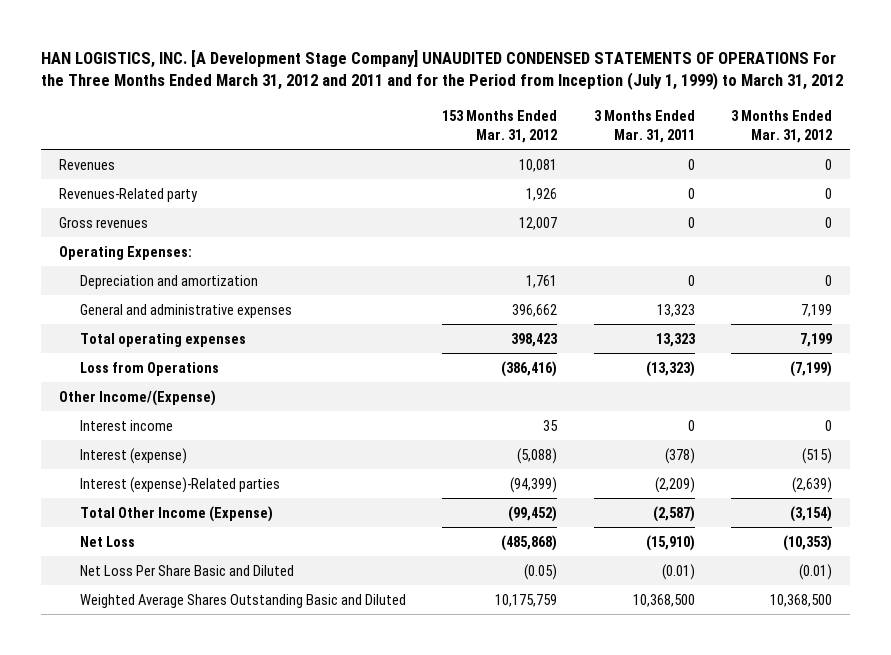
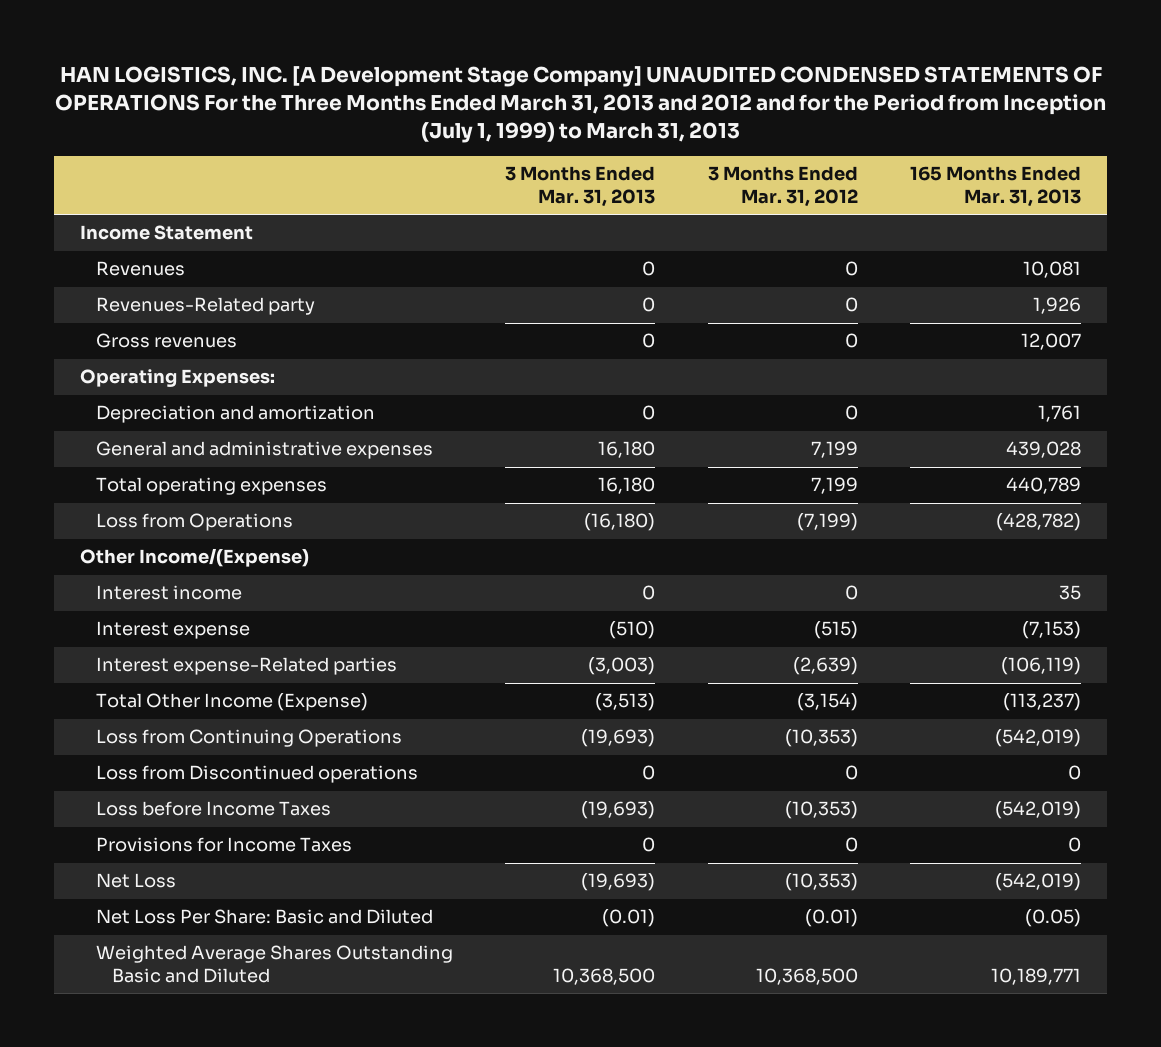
- HAN LOGISTICS, INC. [A Development Stage Company] UNAUDITED CONDENSED STATEMENTS OF OPERATIONS For the Three Months Ended March 31, 2012 and 2011 and for the Period from Inception (July 1, 1999) to March 31, 2012
+ HAN LOGISTICS, INC. [A Development Stage Company] UNAUDITED CONDENSED STATEMENTS OF OPERATIONS For the Three Months Ended March 31, 2013 and 2012 and for the Period from Inception (July 1, 1999) to March 31, 2013
- | 153 Months Ended Mar. 31, 2012 | 3 Months Ended Mar. 31, 2011 | 3 Months Ended Mar. 31, 2012
+ | 3 Months Ended Mar. 31, 2013 | 3 Months Ended Mar. 31, 2012 | 165 Months Ended Mar. 31, 2013
+ Income Statement
- Interest (expense) | (5,088) | (378) | (515)
- Interest (expense)-Related parties | (94,399) | (2,209) | (2,639)
+ Interest expense | (510) | (515) | (7,153)
+ Interest expense-Related parties | (3,003) | (2,639) | (106,119)
+ Loss from Continuing Operations | (19,693) | (10,353) | (542,019)
+ Loss from Discontinued operations | 0 | 0 | 0
+ Loss before Income Taxes | (19,693) | (10,353) | (542,019)
+ Provisions for Income Taxes | 0 | 0 | 0
- Net Loss Per Share Basic and Diluted | (0.05) | (0.01) | (0.01)
+ Net Loss Per Share: Basic and Diluted | (0.01) | (0.01) | (0.05)

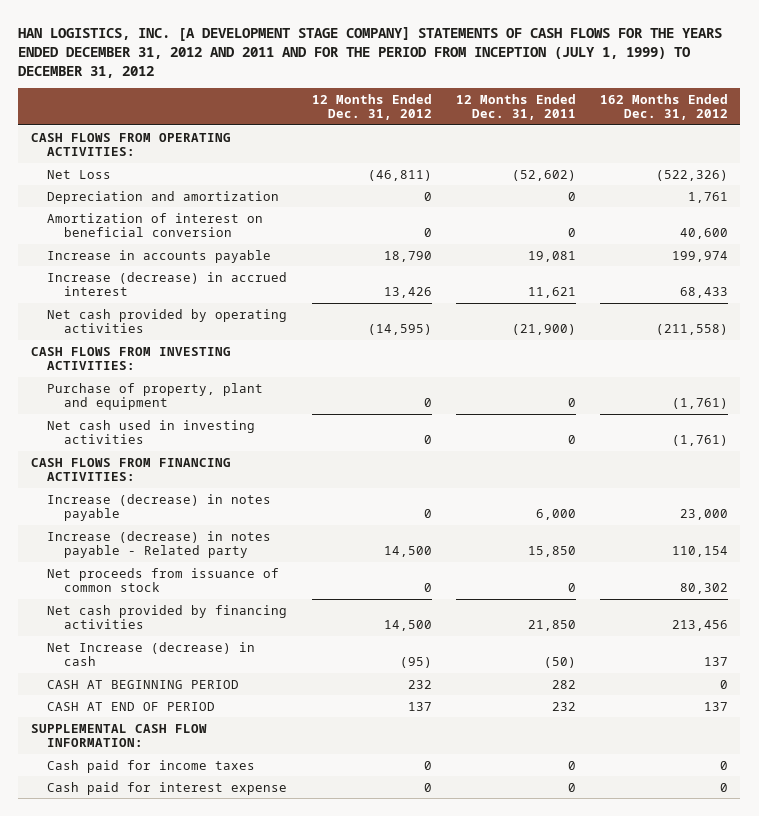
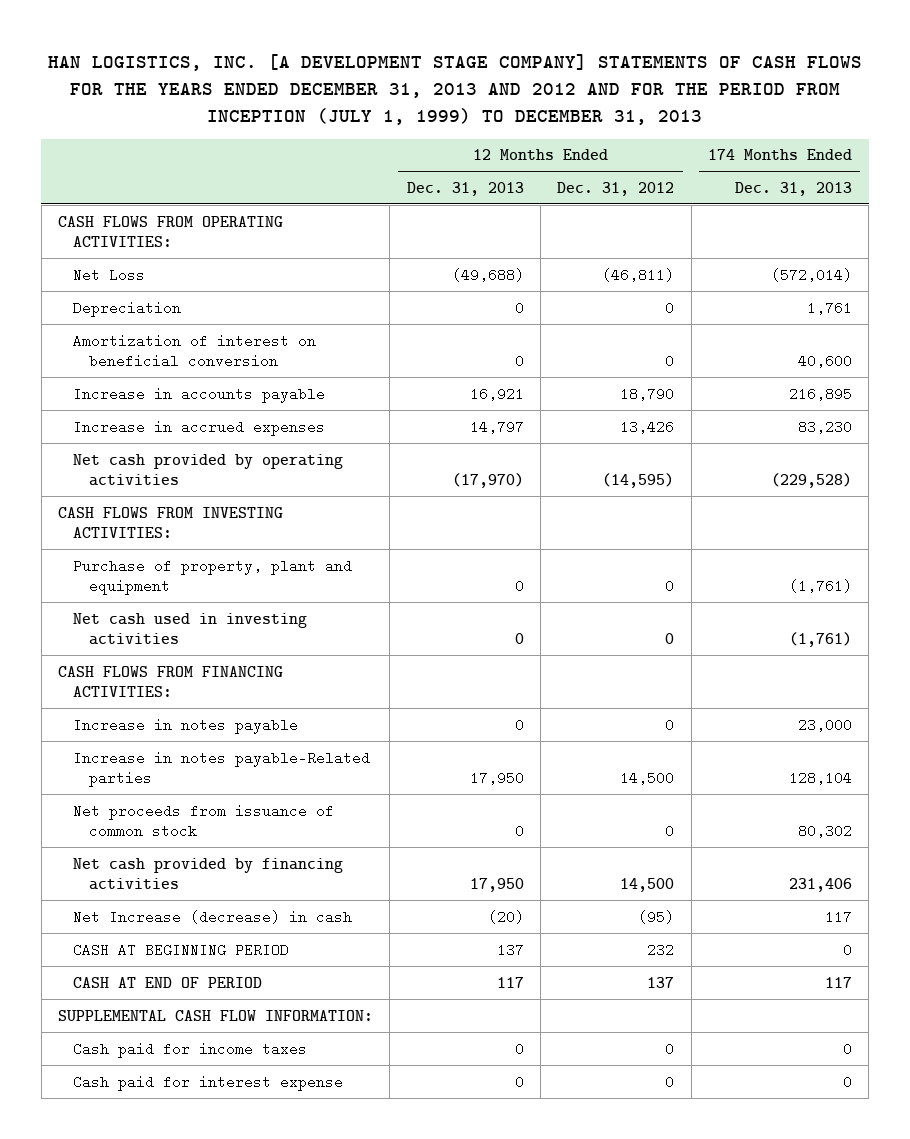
- HAN LOGISTICS, INC. [A DEVELOPMENT STAGE COMPANY] STATEMENTS OF CASH FLOWS FOR THE YEARS ENDED DECEMBER 31, 2012 AND 2011 AND FOR THE PERIOD FROM INCEPTION (JULY 1, 1999) TO DECEMBER 31, 2012
+ HAN LOGISTICS, INC. [A DEVELOPMENT STAGE COMPANY] STATEMENTS OF CASH FLOWS FOR THE YEARS ENDED DECEMBER 31, 2013 AND 2012 AND FOR THE PERIOD FROM INCEPTION (JULY 1, 1999) TO DECEMBER 31, 2013
- | 12 Months Ended Dec. 31, 2012 | 12 Months Ended Dec. 31, 2011 | 162 Months Ended Dec. 31, 2012
+ | 12 Months Ended Dec. 31, 2013 | 12 Months Ended Dec. 31, 2012 | 174 Months Ended Dec. 31, 2013
- Depreciation and amortization | 0 | 0 | 1,761
+ Depreciation | 0 | 0 | 1,761
- Increase (decrease) in accrued interest | 13,426 | 11,621 | 68,433
+ Increase in accrued expenses | 14,797 | 13,426 | 83,230
- Increase (decrease) in notes payable | 0 | 6,000 | 23,000
- Increase (decrease) in notes payable - Related party | 14,500 | 15,850 | 110,154
+ Increase in notes payable | 0 | 0 | 23,000
+ Increase in notes payable-Related parties | 17,950 | 14,500 | 128,104

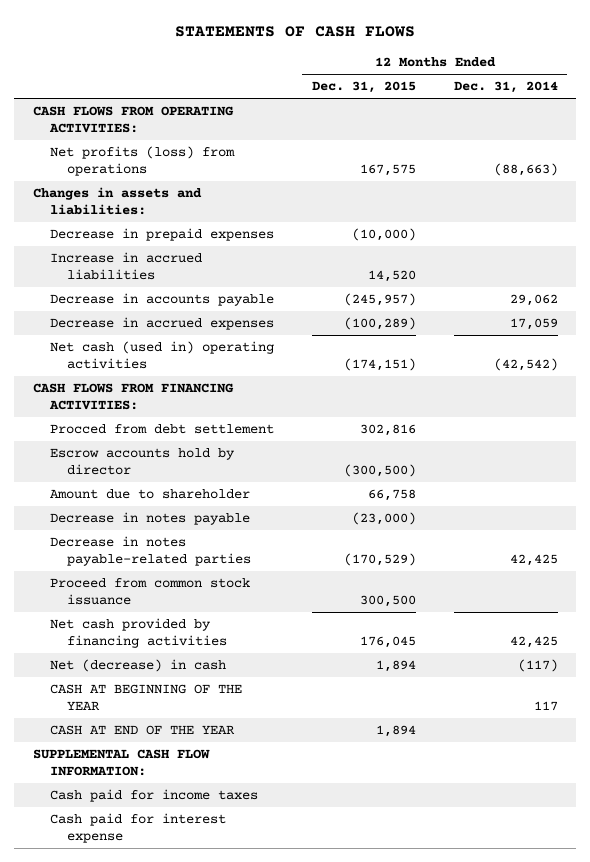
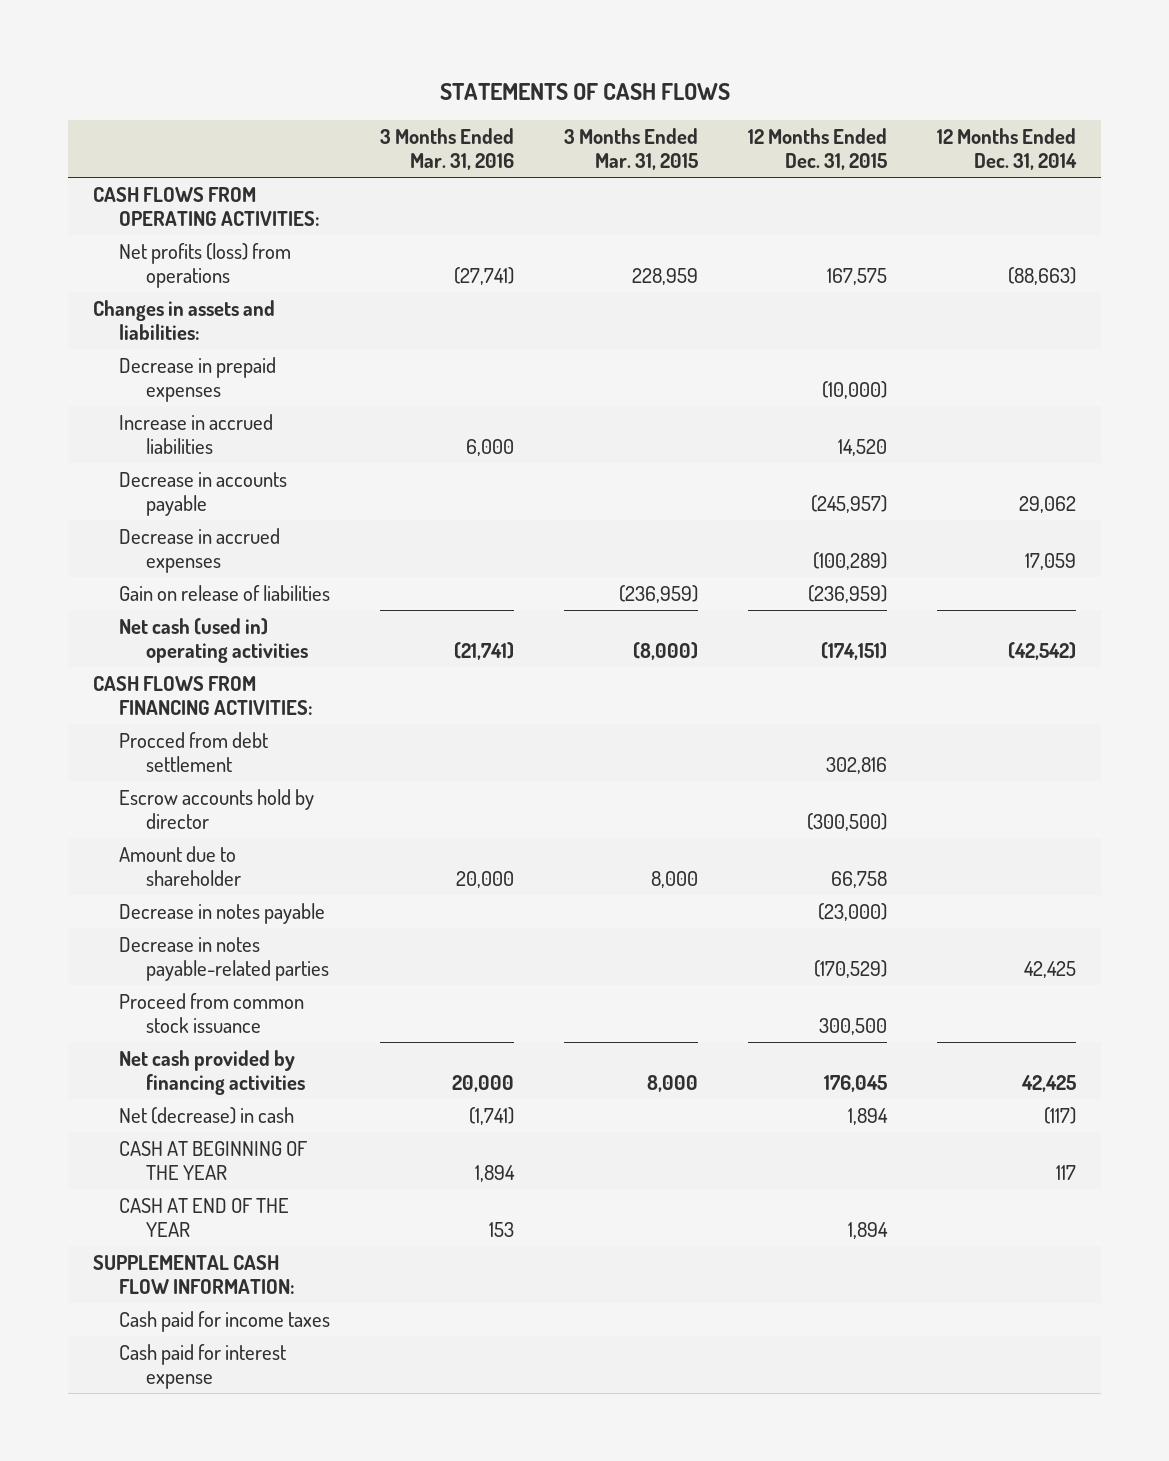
- | 12 Months Ended Dec. 31, 2015 | 12 Months Ended Dec. 31, 2014
+ | 3 Months Ended Mar. 31, 2016 | 3 Months Ended Mar. 31, 2015 | 12 Months Ended Dec. 31, 2015 | 12 Months Ended Dec. 31, 2014
+ Gain on release of liabilities | | (236,959) | (236,959) |

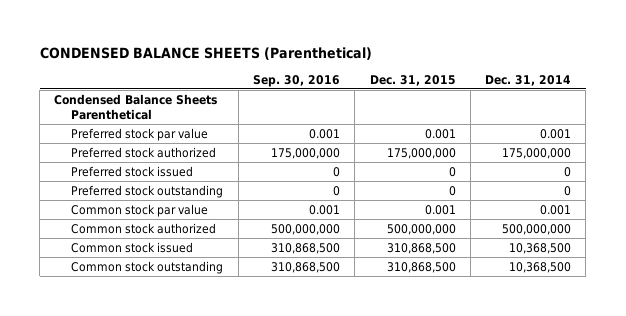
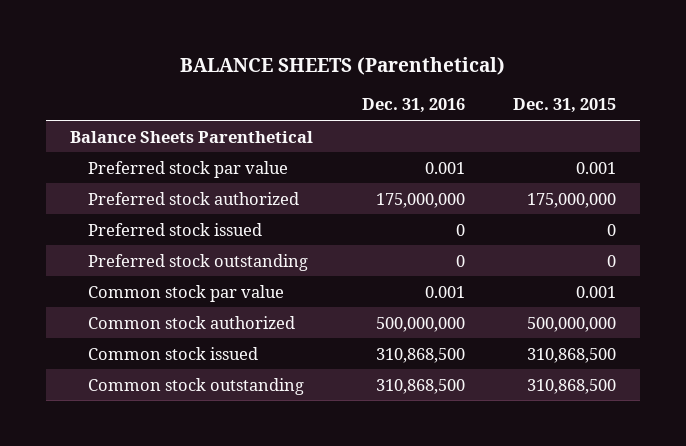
- CONDENSED BALANCE SHEETS (Parenthetical)
+ BALANCE SHEETS (Parenthetical)
- | Sep. 30, 2016 | Dec. 31, 2015 | Dec. 31, 2014
+ | Dec. 31, 2016 | Dec. 31, 2015
- Condensed Balance Sheets Parenthetical
+ Balance Sheets Parenthetical

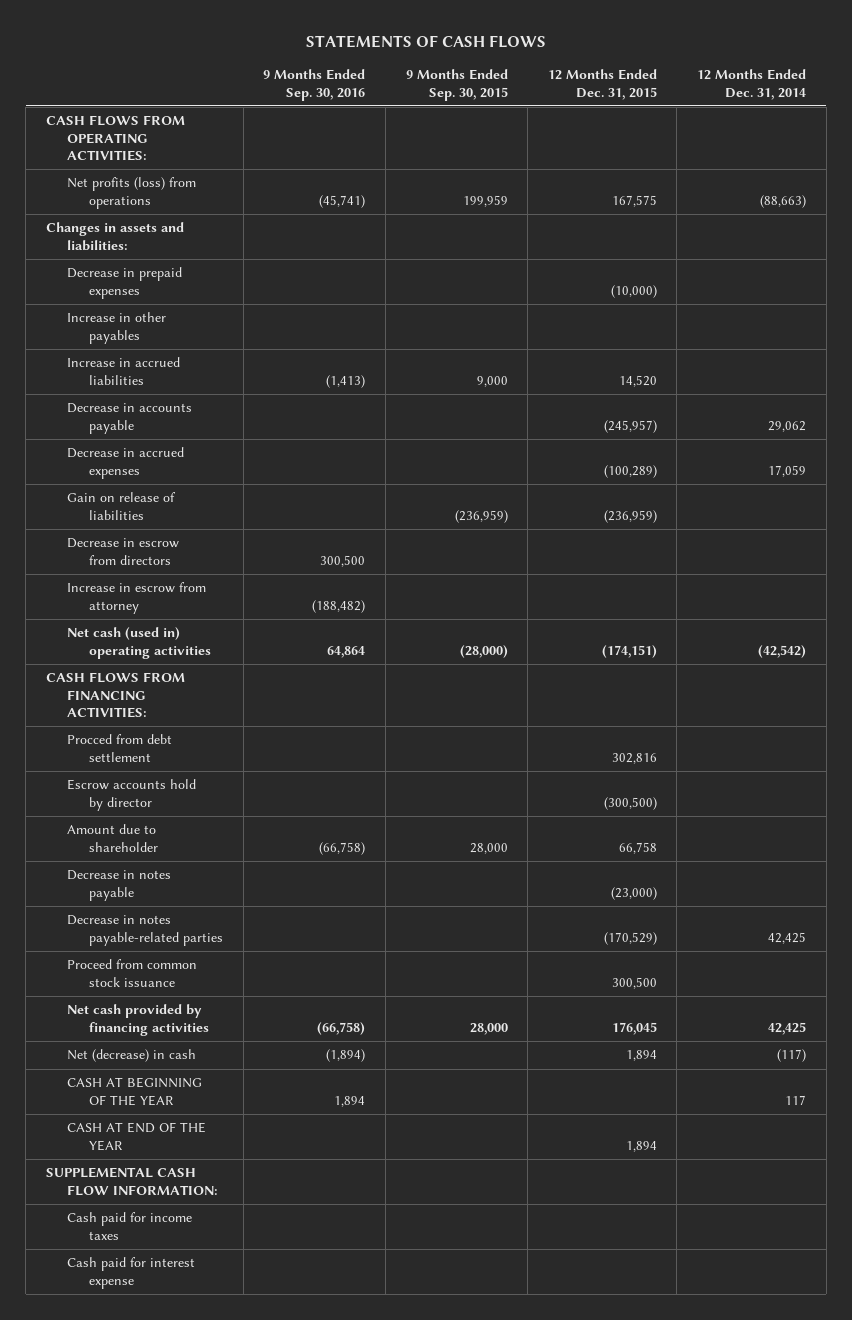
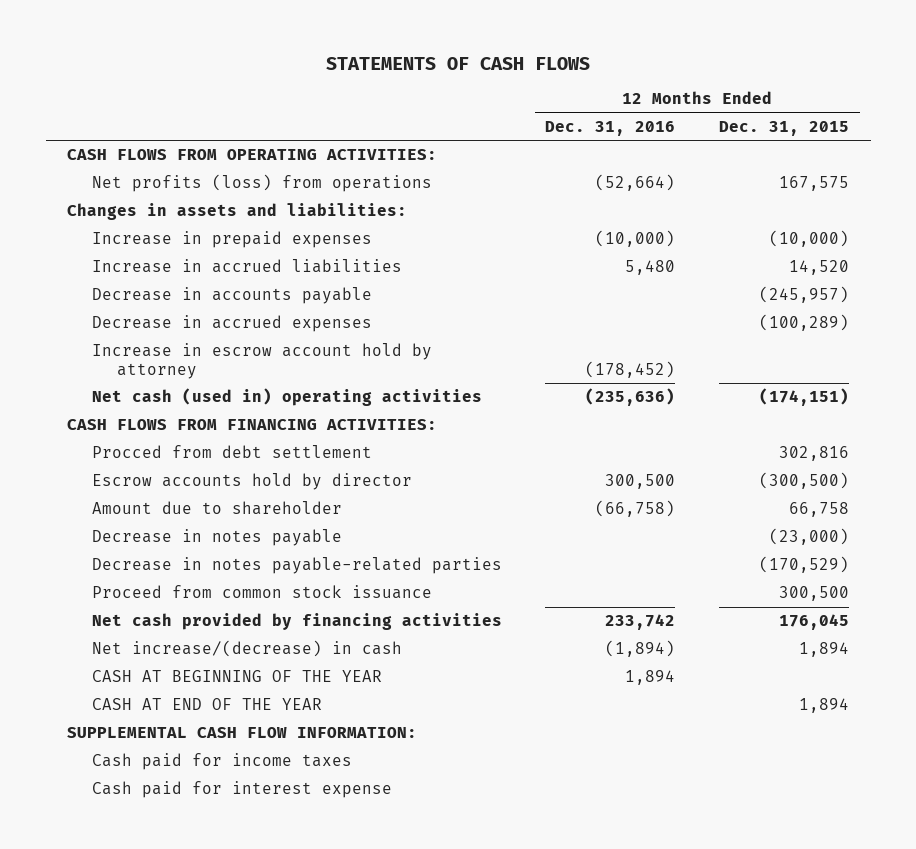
- | 9 Months Ended Sep. 30, 2016 | 9 Months Ended Sep. 30, 2015 | 12 Months Ended Dec. 31, 2015 | 12 Months Ended Dec. 31, 2014
+ | 12 Months Ended Dec. 31, 2016 | 12 Months Ended Dec. 31, 2015
- Decrease in prepaid expenses | | | (10,000) |
- Increase in other payables
+ Increase in prepaid expenses | (10,000) | (10,000)
- Gain on release of liabilities | | (236,959) | (236,959) |
- Decrease in escrow from directors | 300,500 | | |
- Increase in escrow from attorney | (188,482) | | |
+ Increase in escrow account hold by attorney | (178,452) |
- Net (decrease) in cash | (1,894) | | 1,894 | (117)
+ Net increase/(decrease) in cash | (1,894) | 1,894

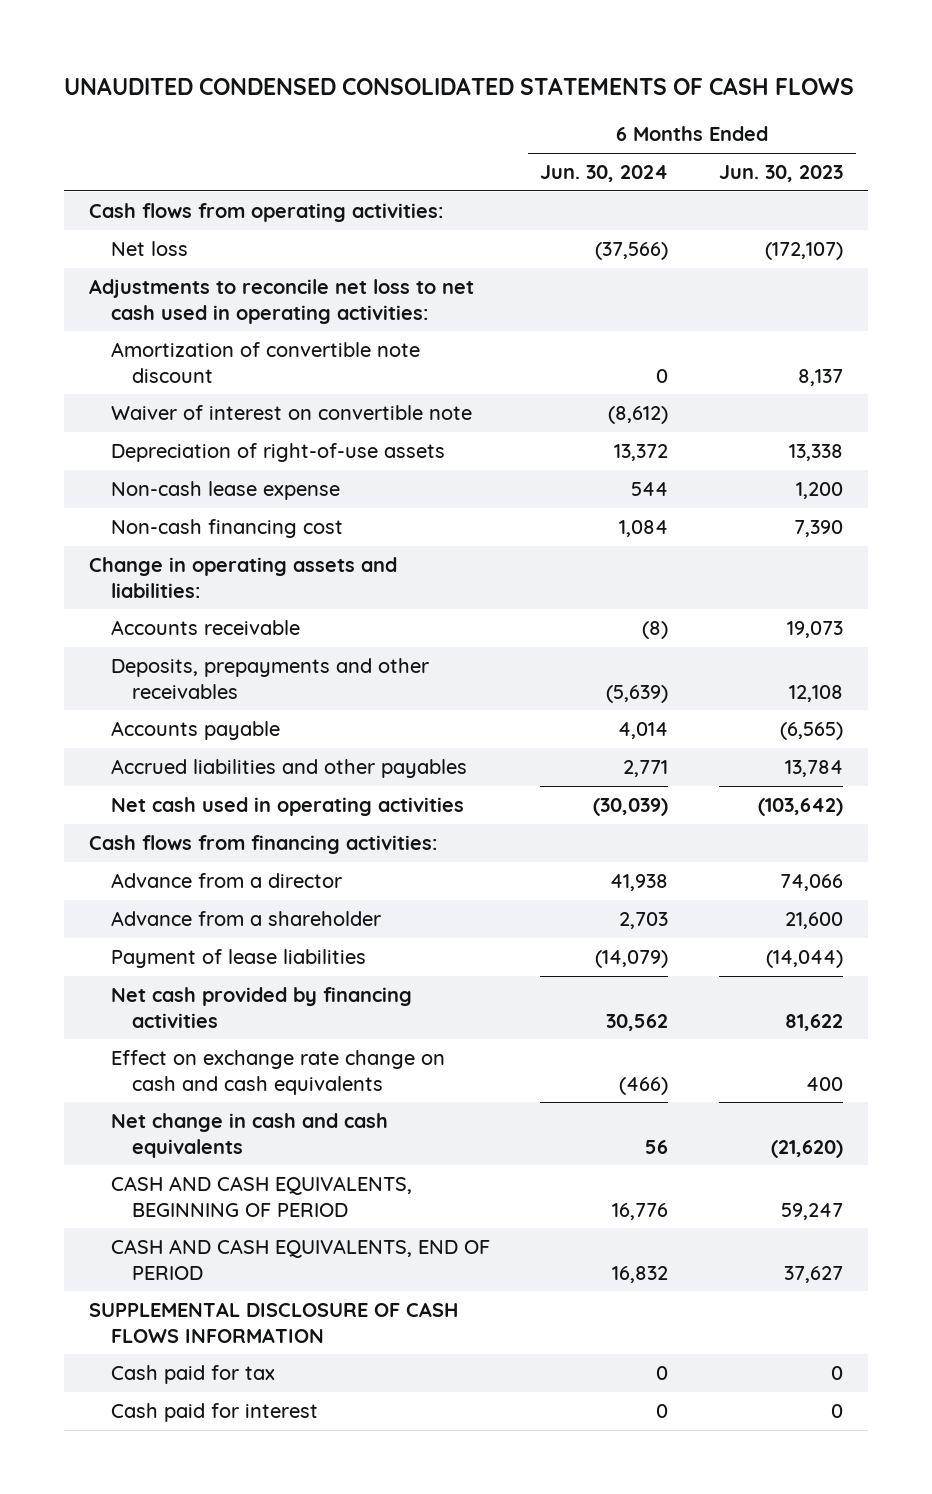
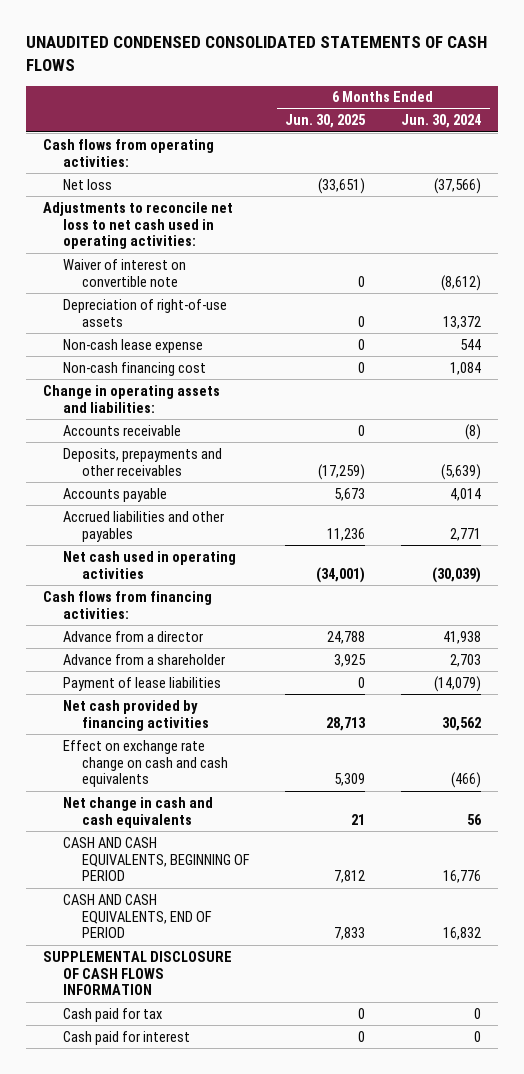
- | 6 Months Ended Jun. 30, 2024 | 6 Months Ended Jun. 30, 2023
+ | 6 Months Ended Jun. 30, 2025 | 6 Months Ended Jun. 30, 2024
- Amortization of convertible note discount | 0 | 8,137

